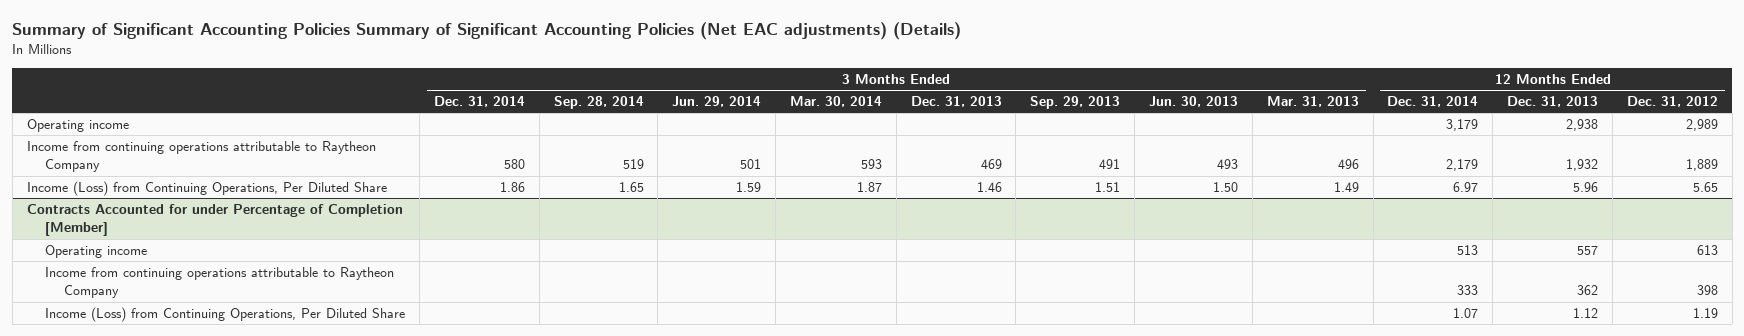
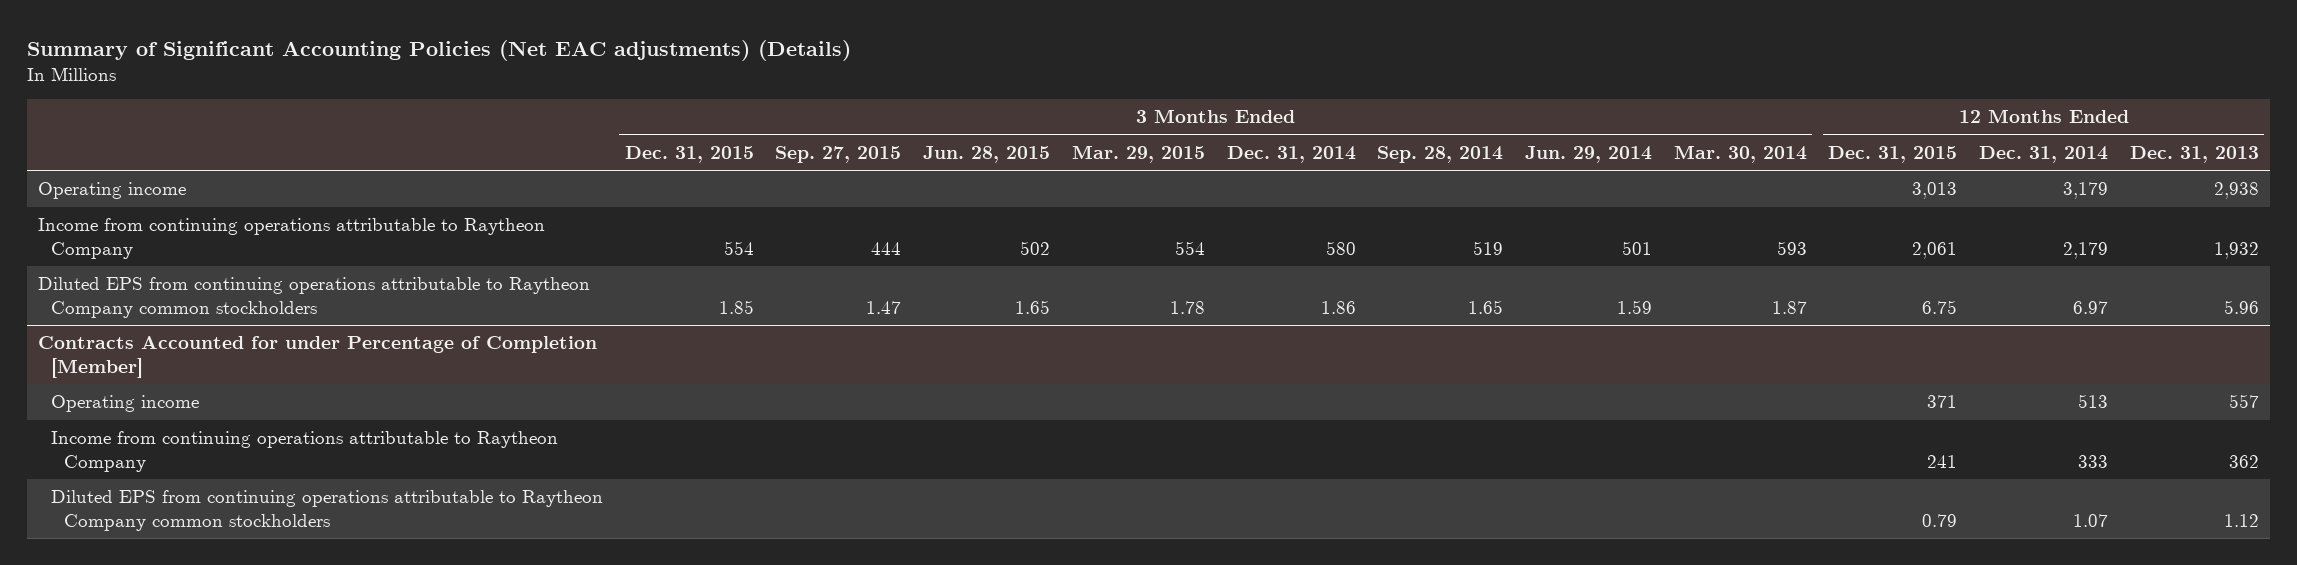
- Summary of Significant Accounting Policies Summary of Significant Accounting Policies (Net EAC adjustments) (Details)
+ Summary of Significant Accounting Policies (Net EAC adjustments) (Details)
- | 3 Months Ended Dec. 31, 2014 | 3 Months Ended Sep. 28, 2014 | 3 Months Ended Jun. 29, 2014 | 3 Months Ended Mar. 30, 2014 | 3 Months Ended Dec. 31, 2013 | 3 Months Ended Sep. 29, 2013 | 3 Months Ended Jun. 30, 2013 | 3 Months Ended Mar. 31, 2013 | 12 Months Ended Dec. 31, 2014 | 12 Months Ended Dec. 31, 2013 | 12 Months Ended Dec. 31, 2012
+ | 3 Months Ended Dec. 31, 2015 | 3 Months Ended Sep. 27, 2015 | 3 Months Ended Jun. 28, 2015 | 3 Months Ended Mar. 29, 2015 | 3 Months Ended Dec. 31, 2014 | 3 Months Ended Sep. 28, 2014 | 3 Months Ended Jun. 29, 2014 | 3 Months Ended Mar. 30, 2014 | 12 Months Ended Dec. 31, 2015 | 12 Months Ended Dec. 31, 2014 | 12 Months Ended Dec. 31, 2013
- Income (Loss) from Continuing Operations, Per Diluted Share | 1.86 | 1.65 | 1.59 | 1.87 | 1.46 | 1.51 | 1.50 | 1.49 | 6.97 | 5.96 | 5.65
+ Diluted EPS from continuing operations attributable to Raytheon Company common stockholders | 1.85 | 1.47 | 1.65 | 1.78 | 1.86 | 1.65 | 1.59 | 1.87 | 6.75 | 6.97 | 5.96
@ Contracts Accounted for under Percentage of Completion [Member]
- Income (Loss) from Continuing Operations, Per Diluted Share | | | | | | | | | 1.07 | 1.12 | 1.19
+ Diluted EPS from continuing operations attributable to Raytheon Company common stockholders | | | | | | | | | 0.79 | 1.07 | 1.12

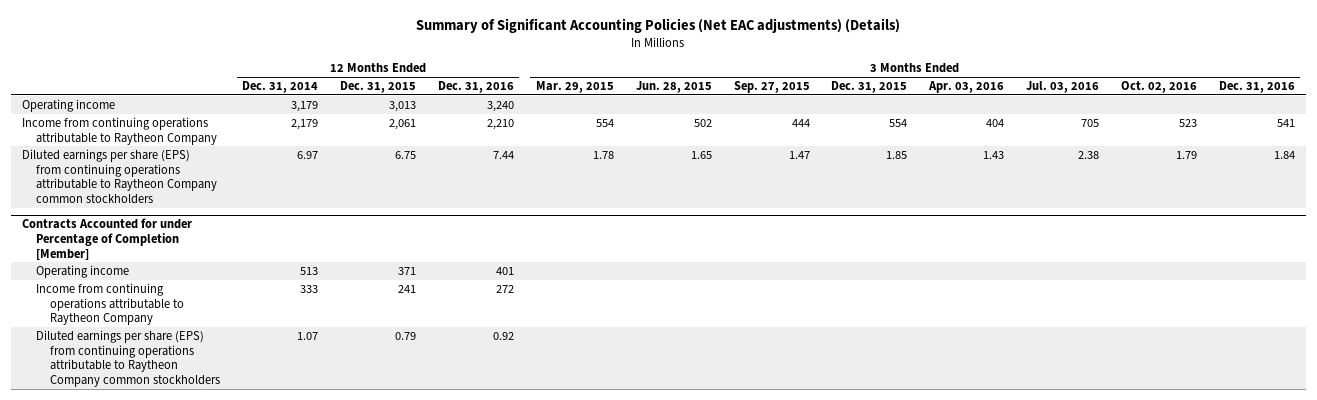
- | 3 Months Ended Dec. 31, 2015 | 3 Months Ended Sep. 27, 2015 | 3 Months Ended Jun. 28, 2015 | 3 Months Ended Mar. 29, 2015 | 3 Months Ended Dec. 31, 2014 | 3 Months Ended Sep. 28, 2014 | 3 Months Ended Jun. 29, 2014 | 3 Months Ended Mar. 30, 2014 | 12 Months Ended Dec. 31, 2015 | 12 Months Ended Dec. 31, 2014 | 12 Months Ended Dec. 31, 2013
+ | 12 Months Ended Dec. 31, 2014 | 12 Months Ended Dec. 31, 2015 | 12 Months Ended Dec. 31, 2016 | 3 Months Ended Mar. 29, 2015 | 3 Months Ended Jun. 28, 2015 | 3 Months Ended Sep. 27, 2015 | 3 Months Ended Dec. 31, 2015 | 3 Months Ended Apr. 03, 2016 | 3 Months Ended Jul. 03, 2016 | 3 Months Ended Oct. 02, 2016 | 3 Months Ended Dec. 31, 2016
- Diluted EPS from continuing operations attributable to Raytheon Company common stockholders | 1.85 | 1.47 | 1.65 | 1.78 | 1.86 | 1.65 | 1.59 | 1.87 | 6.75 | 6.97 | 5.96
+ Diluted earnings per share (EPS) from continuing operations attributable to Raytheon Company common stockholders | 6.97 | 6.75 | 7.44 | 1.78 | 1.65 | 1.47 | 1.85 | 1.43 | 2.38 | 1.79 | 1.84
@ Contracts Accounted for under Percentage of Completion [Member]
- Diluted EPS from continuing operations attributable to Raytheon Company common stockholders | | | | | | | | | 0.79 | 1.07 | 1.12
+ Diluted earnings per share (EPS) from continuing operations attributable to Raytheon Company common stockholders | 1.07 | 0.79 | 0.92 | | | | | | | |

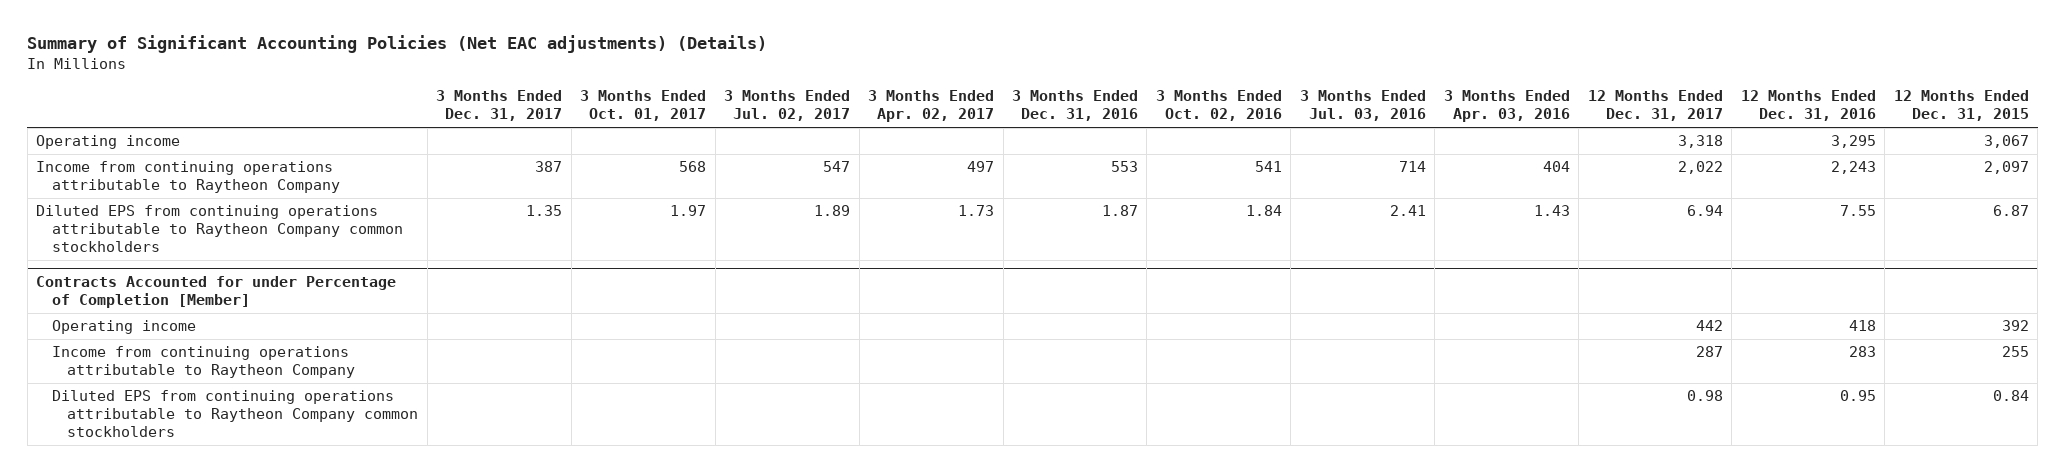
- | 12 Months Ended Dec. 31, 2014 | 12 Months Ended Dec. 31, 2015 | 12 Months Ended Dec. 31, 2016 | 3 Months Ended Mar. 29, 2015 | 3 Months Ended Jun. 28, 2015 | 3 Months Ended Sep. 27, 2015 | 3 Months Ended Dec. 31, 2015 | 3 Months Ended Apr. 03, 2016 | 3 Months Ended Jul. 03, 2016 | 3 Months Ended Oct. 02, 2016 | 3 Months Ended Dec. 31, 2016
+ | 3 Months Ended Dec. 31, 2017 | 3 Months Ended Oct. 01, 2017 | 3 Months Ended Jul. 02, 2017 | 3 Months Ended Apr. 02, 2017 | 3 Months Ended Dec. 31, 2016 | 3 Months Ended Oct. 02, 2016 | 3 Months Ended Jul. 03, 2016 | 3 Months Ended Apr. 03, 2016 | 12 Months Ended Dec. 31, 2017 | 12 Months Ended Dec. 31, 2016 | 12 Months Ended Dec. 31, 2015
- Operating income | 3,179 | 3,013 | 3,240 | | | | | | | |
- Income from continuing operations attributable to Raytheon Company | 2,179 | 2,061 | 2,210 | 554 | 502 | 444 | 554 | 404 | 705 | 523 | 541
- Diluted earnings per share (EPS) from continuing operations attributable to Raytheon Company common stockholders | 6.97 | 6.75 | 7.44 | 1.78 | 1.65 | 1.47 | 1.85 | 1.43 | 2.38 | 1.79 | 1.84
+ Operating income | | | | | | | | | 3,318 | 3,295 | 3,067
+ Income from continuing operations attributable to Raytheon Company | 387 | 568 | 547 | 497 | 553 | 541 | 714 | 404 | 2,022 | 2,243 | 2,097
+ Diluted EPS from continuing operations attributable to Raytheon Company common stockholders | 1.35 | 1.97 | 1.89 | 1.73 | 1.87 | 1.84 | 2.41 | 1.43 | 6.94 | 7.55 | 6.87
@ Contracts Accounted for under Percentage of Completion [Member]
- Operating income | 513 | 371 | 401 | | | | | | | |
- Income from continuing operations attributable to Raytheon Company | 333 | 241 | 272 | | | | | | | |
- Diluted earnings per share (EPS) from continuing operations attributable to Raytheon Company common stockholders | 1.07 | 0.79 | 0.92 | | | | | | | |
+ Operating income | | | | | | | | | 442 | 418 | 392
+ Income from continuing operations attributable to Raytheon Company | | | | | | | | | 287 | 283 | 255
+ Diluted EPS from continuing operations attributable to Raytheon Company common stockholders | | | | | | | | | 0.98 | 0.95 | 0.84

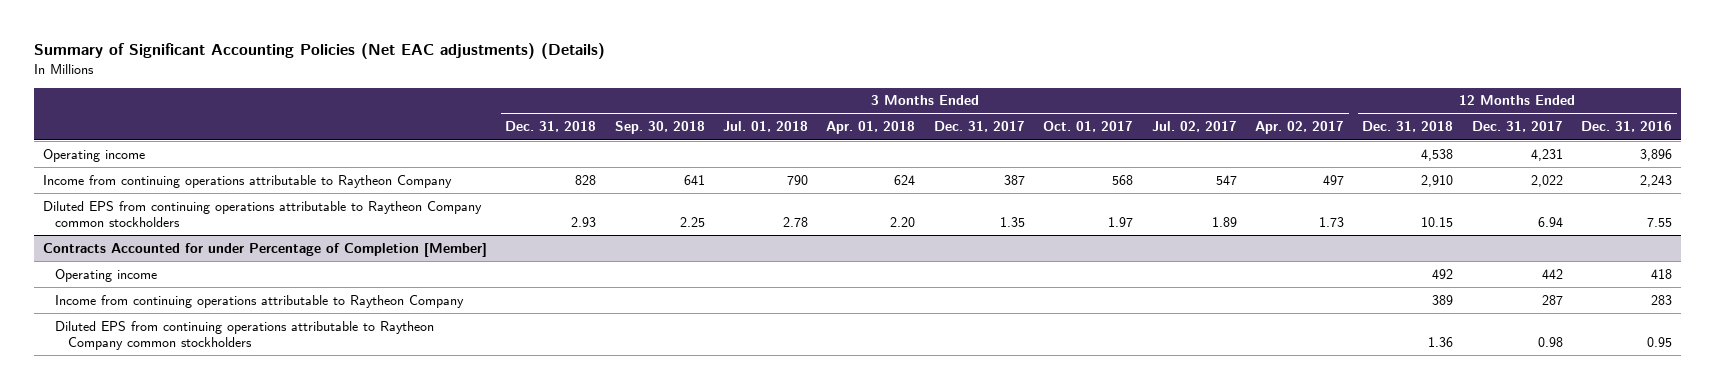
- | 3 Months Ended Dec. 31, 2017 | 3 Months Ended Oct. 01, 2017 | 3 Months Ended Jul. 02, 2017 | 3 Months Ended Apr. 02, 2017 | 3 Months Ended Dec. 31, 2016 | 3 Months Ended Oct. 02, 2016 | 3 Months Ended Jul. 03, 2016 | 3 Months Ended Apr. 03, 2016 | 12 Months Ended Dec. 31, 2017 | 12 Months Ended Dec. 31, 2016 | 12 Months Ended Dec. 31, 2015
+ | 3 Months Ended Dec. 31, 2018 | 3 Months Ended Sep. 30, 2018 | 3 Months Ended Jul. 01, 2018 | 3 Months Ended Apr. 01, 2018 | 3 Months Ended Dec. 31, 2017 | 3 Months Ended Oct. 01, 2017 | 3 Months Ended Jul. 02, 2017 | 3 Months Ended Apr. 02, 2017 | 12 Months Ended Dec. 31, 2018 | 12 Months Ended Dec. 31, 2017 | 12 Months Ended Dec. 31, 2016
- Operating income | | | | | | | | | 3,318 | 3,295 | 3,067
+ Operating income | | | | | | | | | 4,538 | 4,231 | 3,896

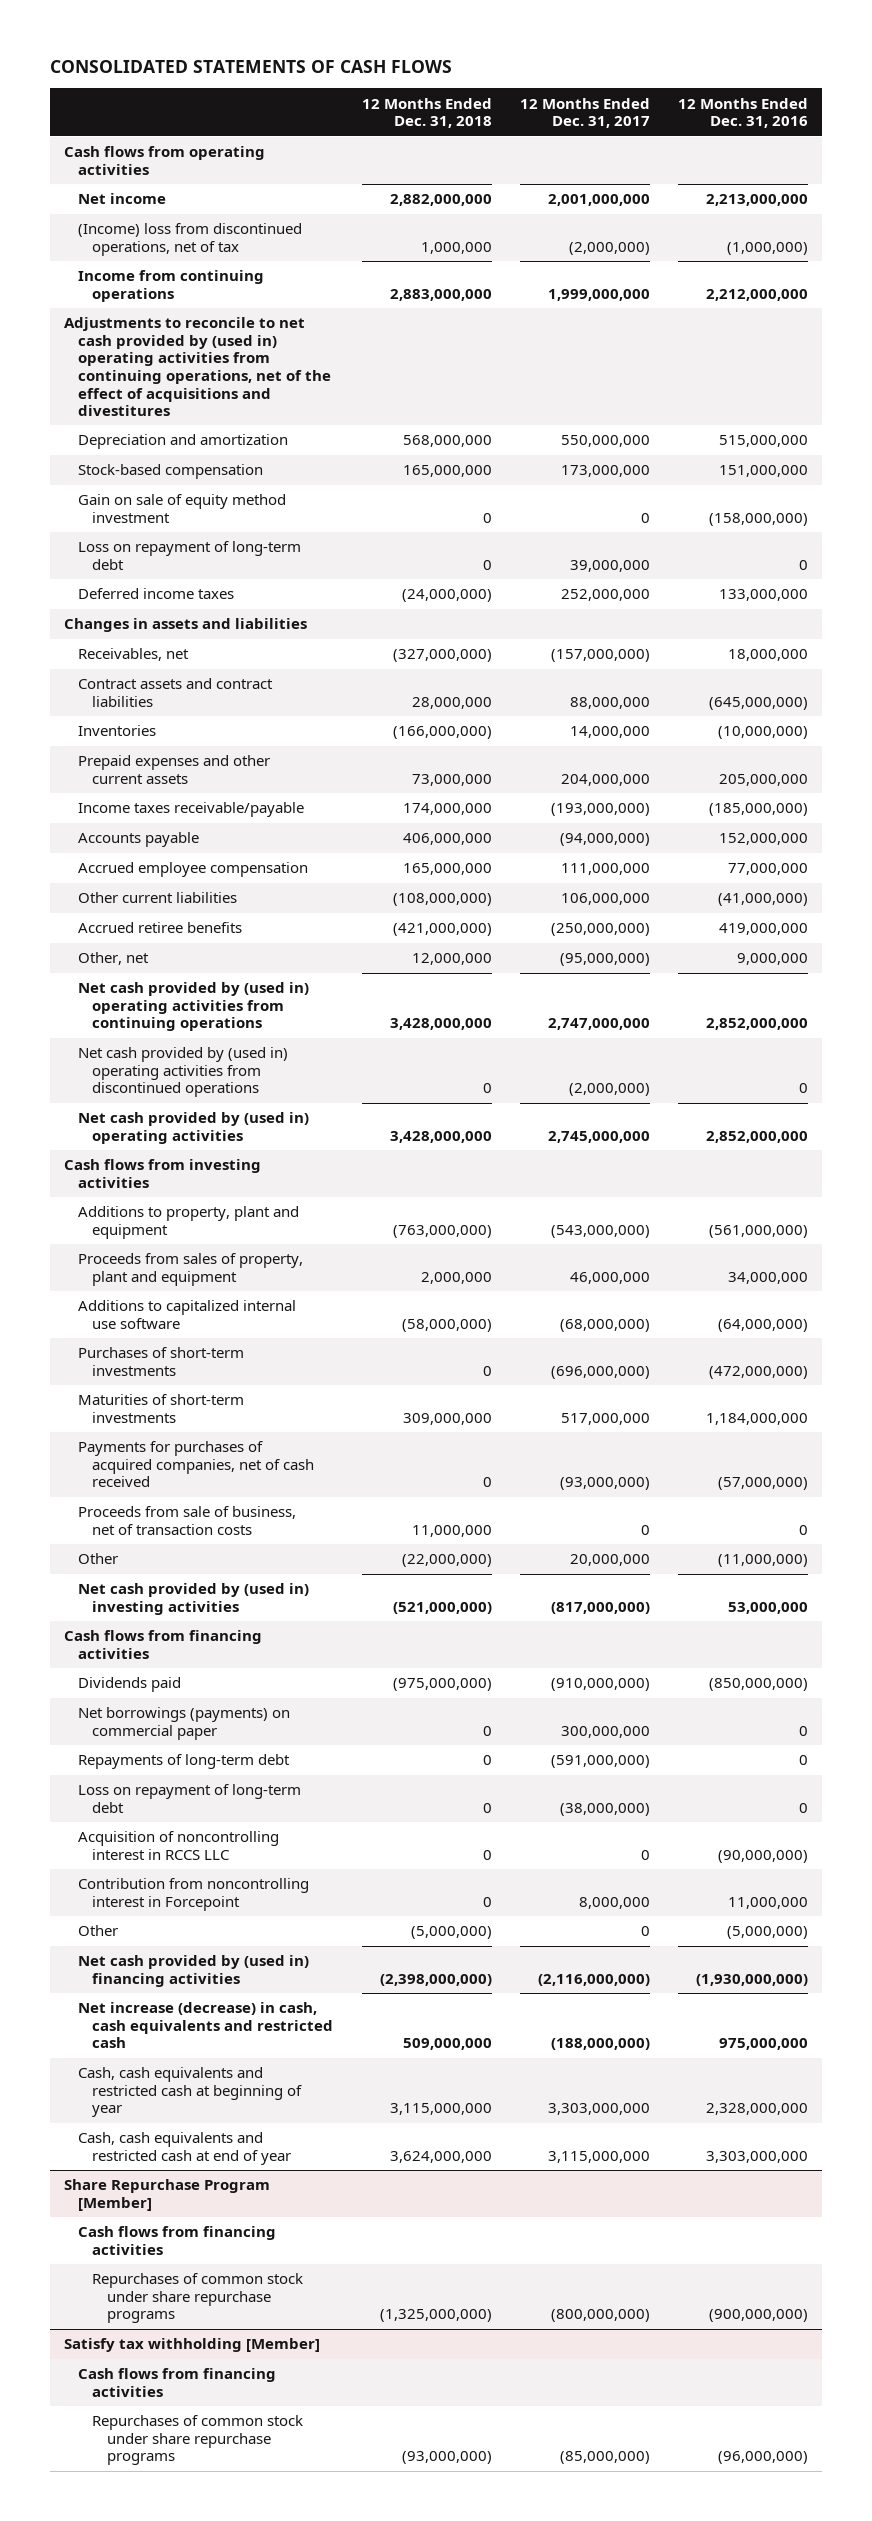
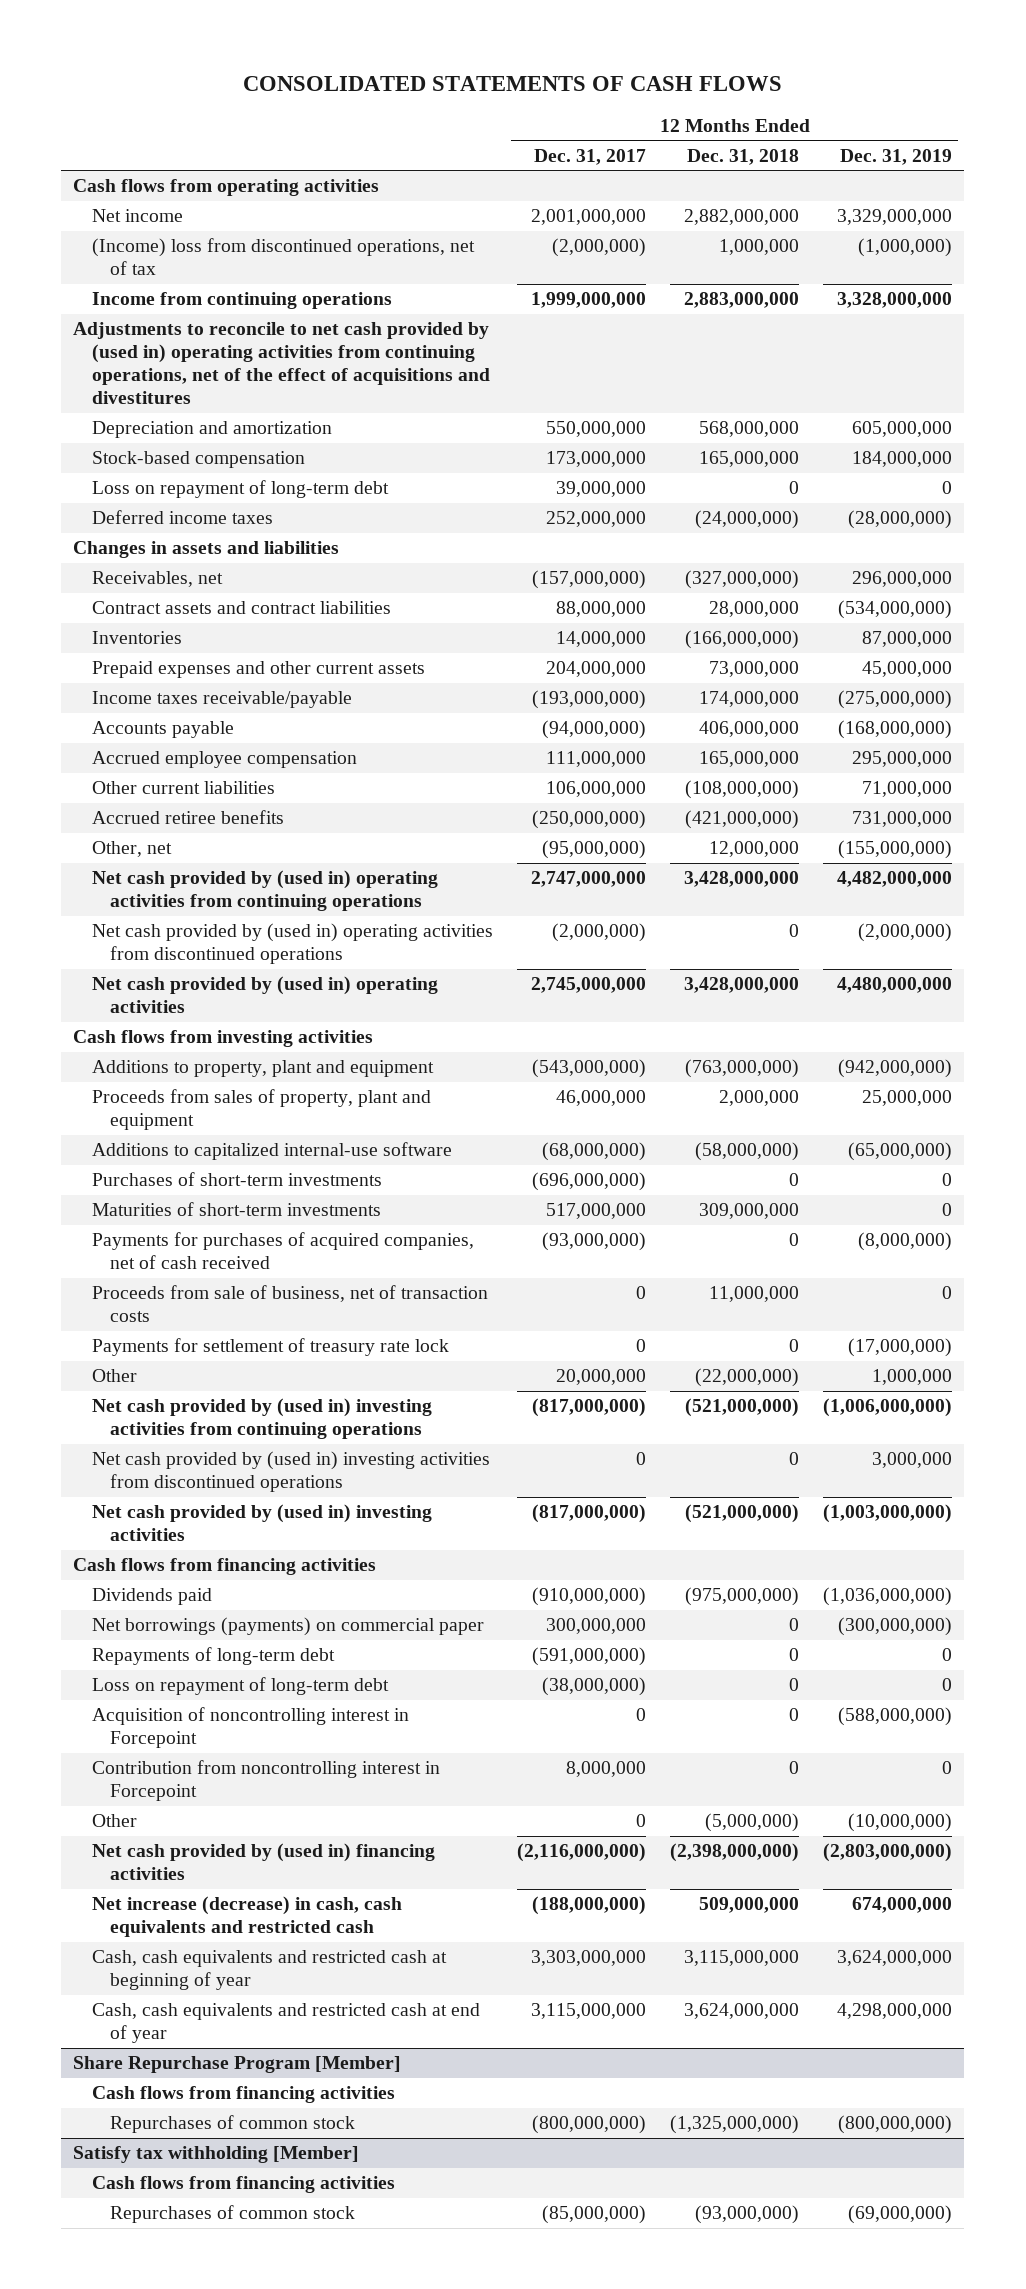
- | 12 Months Ended Dec. 31, 2018 | 12 Months Ended Dec. 31, 2017 | 12 Months Ended Dec. 31, 2016
+ | 12 Months Ended Dec. 31, 2017 | 12 Months Ended Dec. 31, 2018 | 12 Months Ended Dec. 31, 2019
- Gain on sale of equity method investment | 0 | 0 | (158,000,000)
- Additions to capitalized internal use software | (58,000,000) | (68,000,000) | (64,000,000)
+ Additions to capitalized internal-use software | (68,000,000) | (58,000,000) | (65,000,000)
+ Payments for settlement of treasury rate lock | 0 | 0 | (17,000,000)
+ Net cash provided by (used in) investing activities from continuing operations | (817,000,000) | (521,000,000) | (1,006,000,000)
+ Net cash provided by (used in) investing activities from discontinued operations | 0 | 0 | 3,000,000
- Acquisition of noncontrolling interest in RCCS LLC | 0 | 0 | (90,000,000)
+ Acquisition of noncontrolling interest in Forcepoint | 0 | 0 | (588,000,000)
@ Share Repurchase Program [Member]
- Repurchases of common stock under share repurchase programs | (1,325,000,000) | (800,000,000) | (900,000,000)
+ Repurchases of common stock | (800,000,000) | (1,325,000,000) | (800,000,000)
@ Satisfy tax withholding [Member]
- Repurchases of common stock under share repurchase programs | (93,000,000) | (85,000,000) | (96,000,000)
+ Repurchases of common stock | (85,000,000) | (93,000,000) | (69,000,000)

